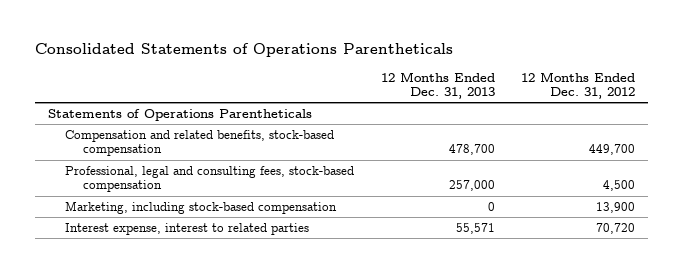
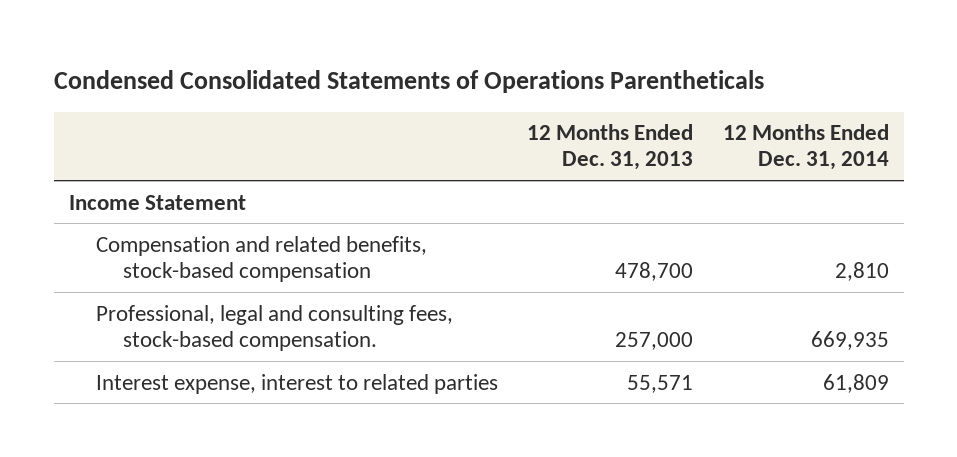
- Consolidated Statements of Operations Parentheticals
+ Condensed Consolidated Statements of Operations Parentheticals
- | 12 Months Ended Dec. 31, 2013 | 12 Months Ended Dec. 31, 2012
+ | 12 Months Ended Dec. 31, 2013 | 12 Months Ended Dec. 31, 2014
- Statements of Operations Parentheticals
+ Income Statement
- Professional, legal and consulting fees, stock-based compensation | 257,000 | 4,500
- Marketing, including stock-based compensation | 0 | 13,900
+ Professional, legal and consulting fees, stock-based compensation. | 257,000 | 669,935

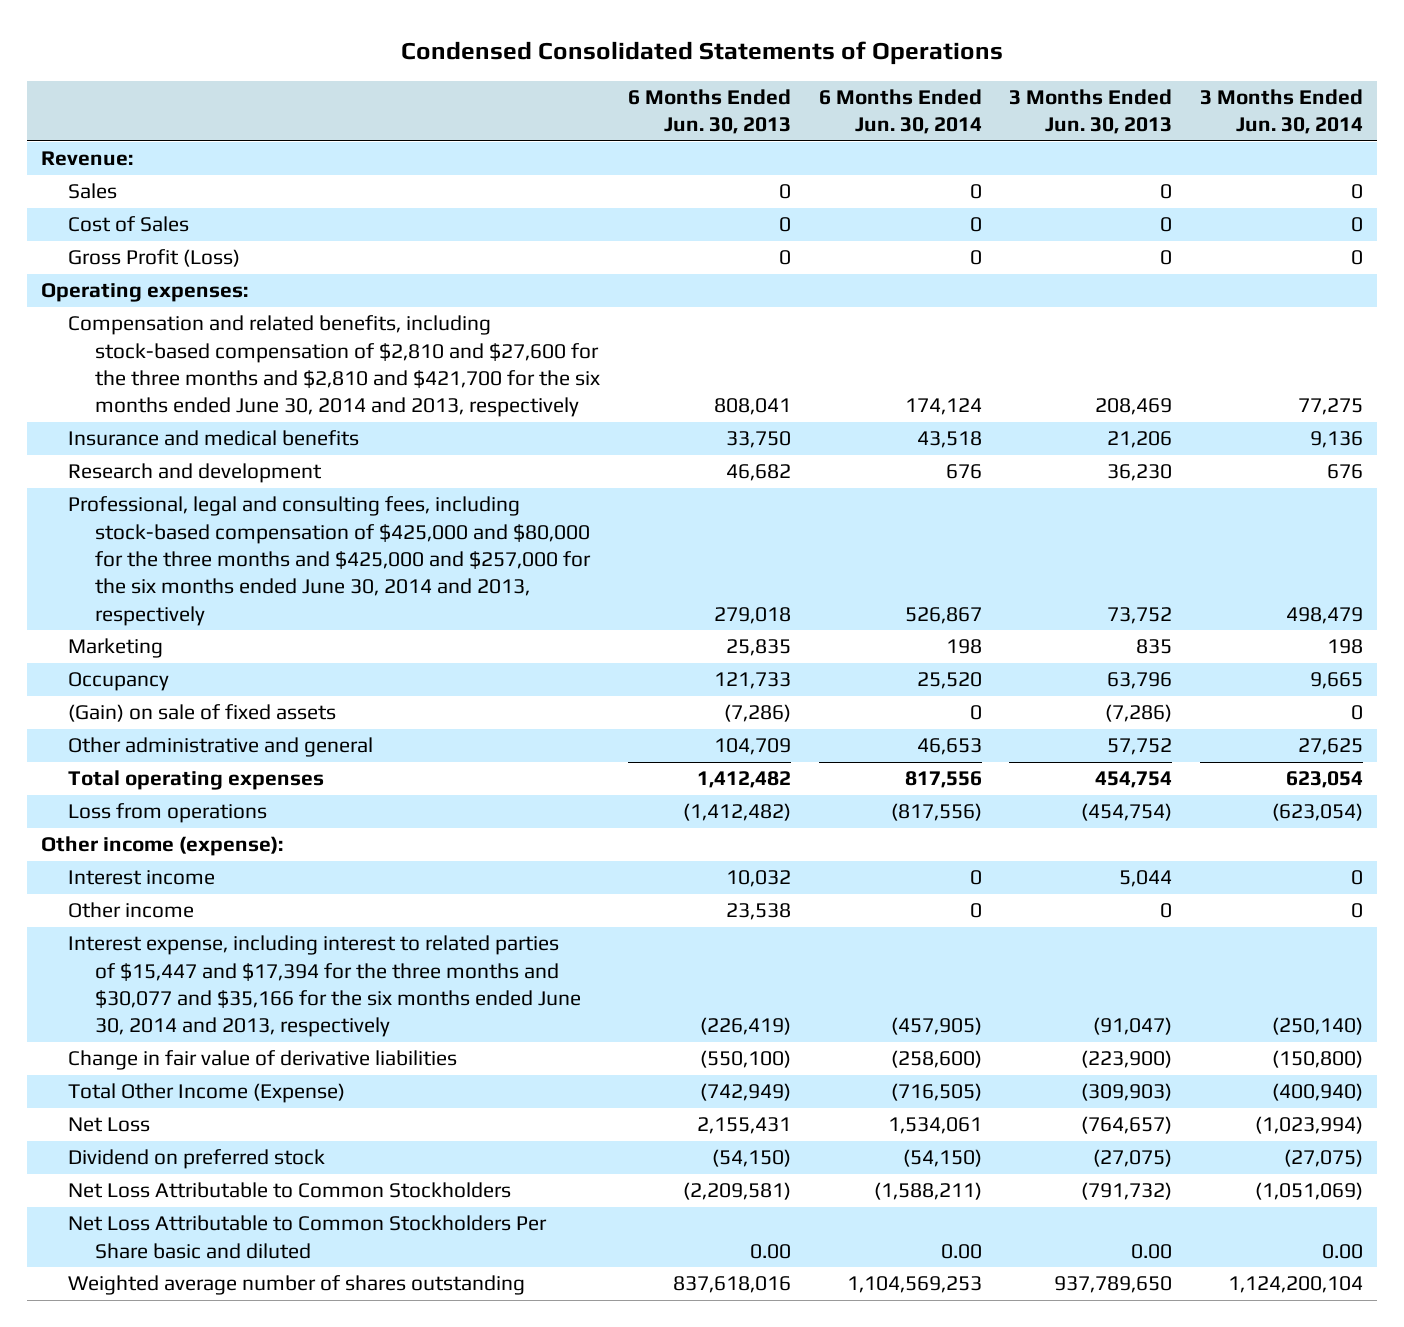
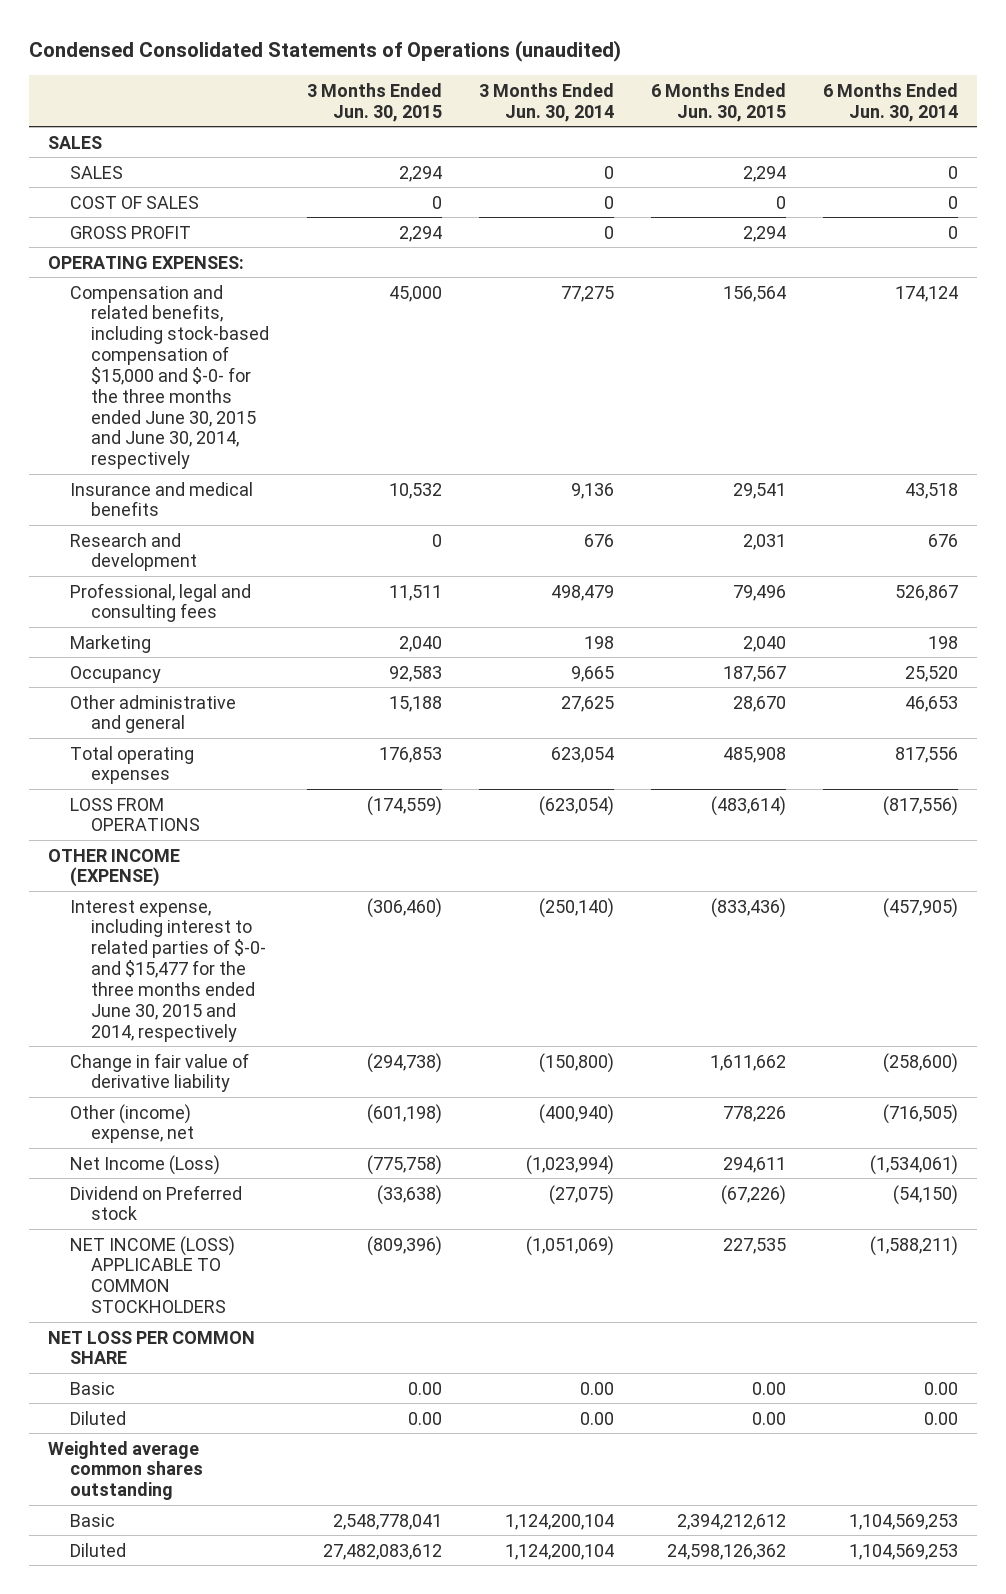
- Condensed Consolidated Statements of Operations
+ Condensed Consolidated Statements of Operations (unaudited)
- | 6 Months Ended Jun. 30, 2013 | 6 Months Ended Jun. 30, 2014 | 3 Months Ended Jun. 30, 2013 | 3 Months Ended Jun. 30, 2014
+ | 3 Months Ended Jun. 30, 2015 | 3 Months Ended Jun. 30, 2014 | 6 Months Ended Jun. 30, 2015 | 6 Months Ended Jun. 30, 2014
- Revenue:
- Sales | 0 | 0 | 0 | 0
- Cost of Sales | 0 | 0 | 0 | 0
- Gross Profit (Loss) | 0 | 0 | 0 | 0
- Operating expenses:
- Compensation and related benefits, including stock-based compensation of $2,810 and $27,600 for the three months and $2,810 and $421,700 for the six months ended June 30, 2014 and 2013, respectively | 808,041 | 174,124 | 208,469 | 77,275
+ SALES
+ SALES | 2,294 | 0 | 2,294 | 0
+ COST OF SALES | 0 | 0 | 0 | 0
+ GROSS PROFIT | 2,294 | 0 | 2,294 | 0
+ OPERATING EXPENSES:
+ Compensation and related benefits, including stock-based compensation of $15,000 and $-0- for the three months ended June 30, 2015 and June 30, 2014, respectively | 45,000 | 77,275 | 156,564 | 174,124
- Professional, legal and consulting fees, including stock-based compensation of $425,000 and $80,000 for the three months and $425,000 and $257,000 for the six months ended June 30, 2014 and 2013, respectively | 279,018 | 526,867 | 73,752 | 498,479
+ Professional, legal and consulting fees | 11,511 | 498,479 | 79,496 | 526,867
- (Gain) on sale of fixed assets | (7,286) | 0 | (7,286) | 0
- Loss from operations | (1,412,482) | (817,556) | (454,754) | (623,054)
- Other income (expense):
- Interest income | 10,032 | 0 | 5,044 | 0
- Other income | 23,538 | 0 | 0 | 0
- Interest expense, including interest to related parties of $15,447 and $17,394 for the three months and $30,077 and $35,166 for the six months ended June 30, 2014 and 2013, respectively | (226,419) | (457,905) | (91,047) | (250,140)
- Change in fair value of derivative liabilities | (550,100) | (258,600) | (223,900) | (150,800)
- Total Other Income (Expense) | (742,949) | (716,505) | (309,903) | (400,940)
- Net Loss | 2,155,431 | 1,534,061 | (764,657) | (1,023,994)
- Dividend on preferred stock | (54,150) | (54,150) | (27,075) | (27,075)
- Net Loss Attributable to Common Stockholders | (2,209,581) | (1,588,211) | (791,732) | (1,051,069)
- Net Loss Attributable to Common Stockholders Per Share basic and diluted | 0.00 | 0.00 | 0.00 | 0.00
- Weighted average number of shares outstanding | 837,618,016 | 1,104,569,253 | 937,789,650 | 1,124,200,104
+ LOSS FROM OPERATIONS | (174,559) | (623,054) | (483,614) | (817,556)
+ OTHER INCOME (EXPENSE)
+ Interest expense, including interest to related parties of $-0- and $15,477 for the three months ended June 30, 2015 and 2014, respectively | (306,460) | (250,140) | (833,436) | (457,905)
+ Change in fair value of derivative liability | (294,738) | (150,800) | 1,611,662 | (258,600)
+ Other (income) expense, net | (601,198) | (400,940) | 778,226 | (716,505)
+ Net Income (Loss) | (775,758) | (1,023,994) | 294,611 | (1,534,061)
+ Dividend on Preferred stock | (33,638) | (27,075) | (67,226) | (54,150)
+ NET INCOME (LOSS) APPLICABLE TO COMMON STOCKHOLDERS | (809,396) | (1,051,069) | 227,535 | (1,588,211)
+ NET LOSS PER COMMON SHARE
+ Basic | 0.00 | 0.00 | 0.00 | 0.00
+ Diluted | 0.00 | 0.00 | 0.00 | 0.00
+ Weighted average common shares outstanding
+ Basic | 2,548,778,041 | 1,124,200,104 | 2,394,212,612 | 1,104,569,253
+ Diluted | 27,482,083,612 | 1,124,200,104 | 24,598,126,362 | 1,104,569,253

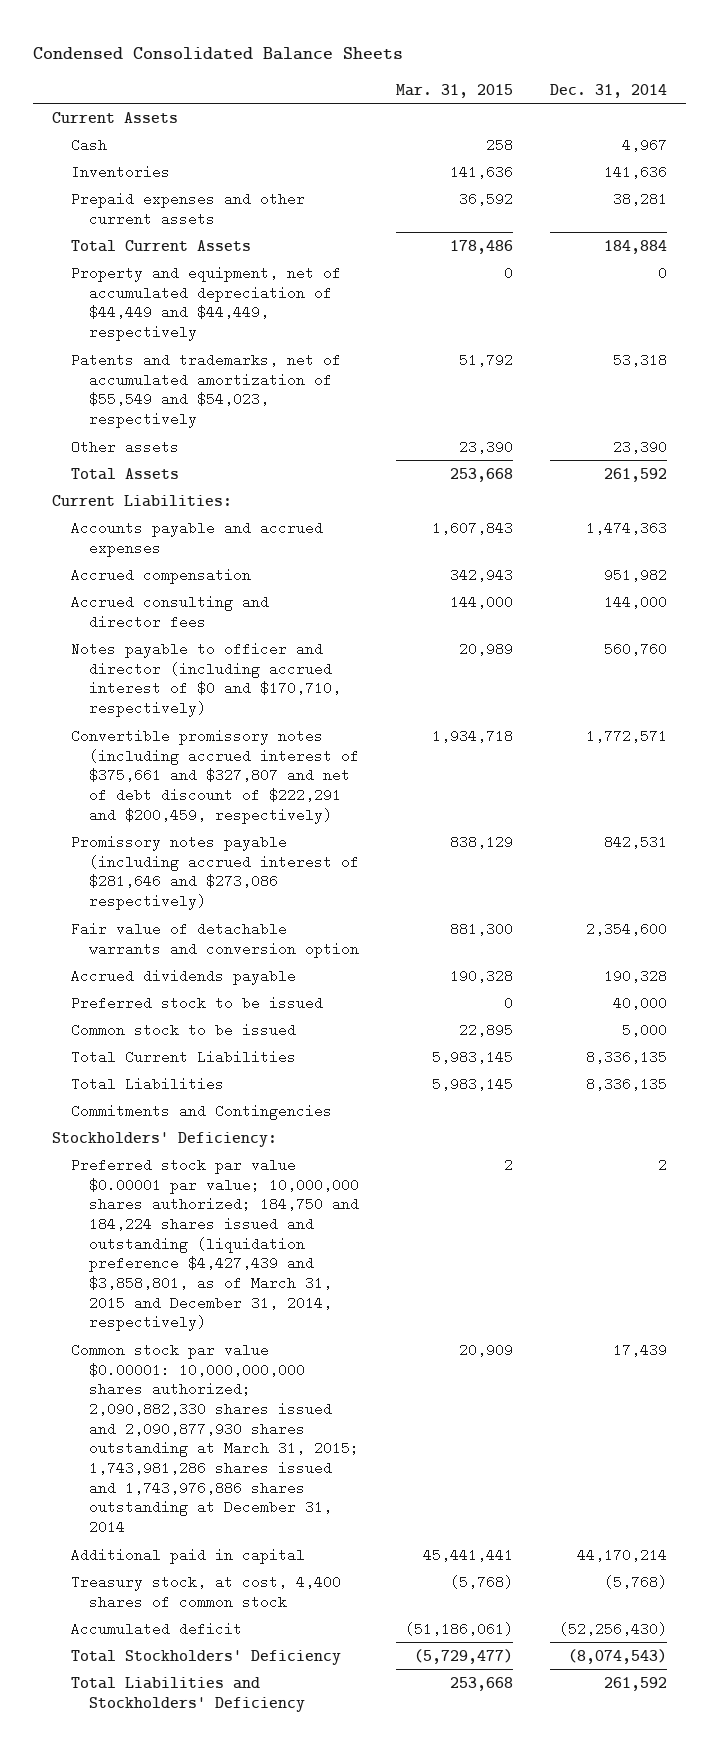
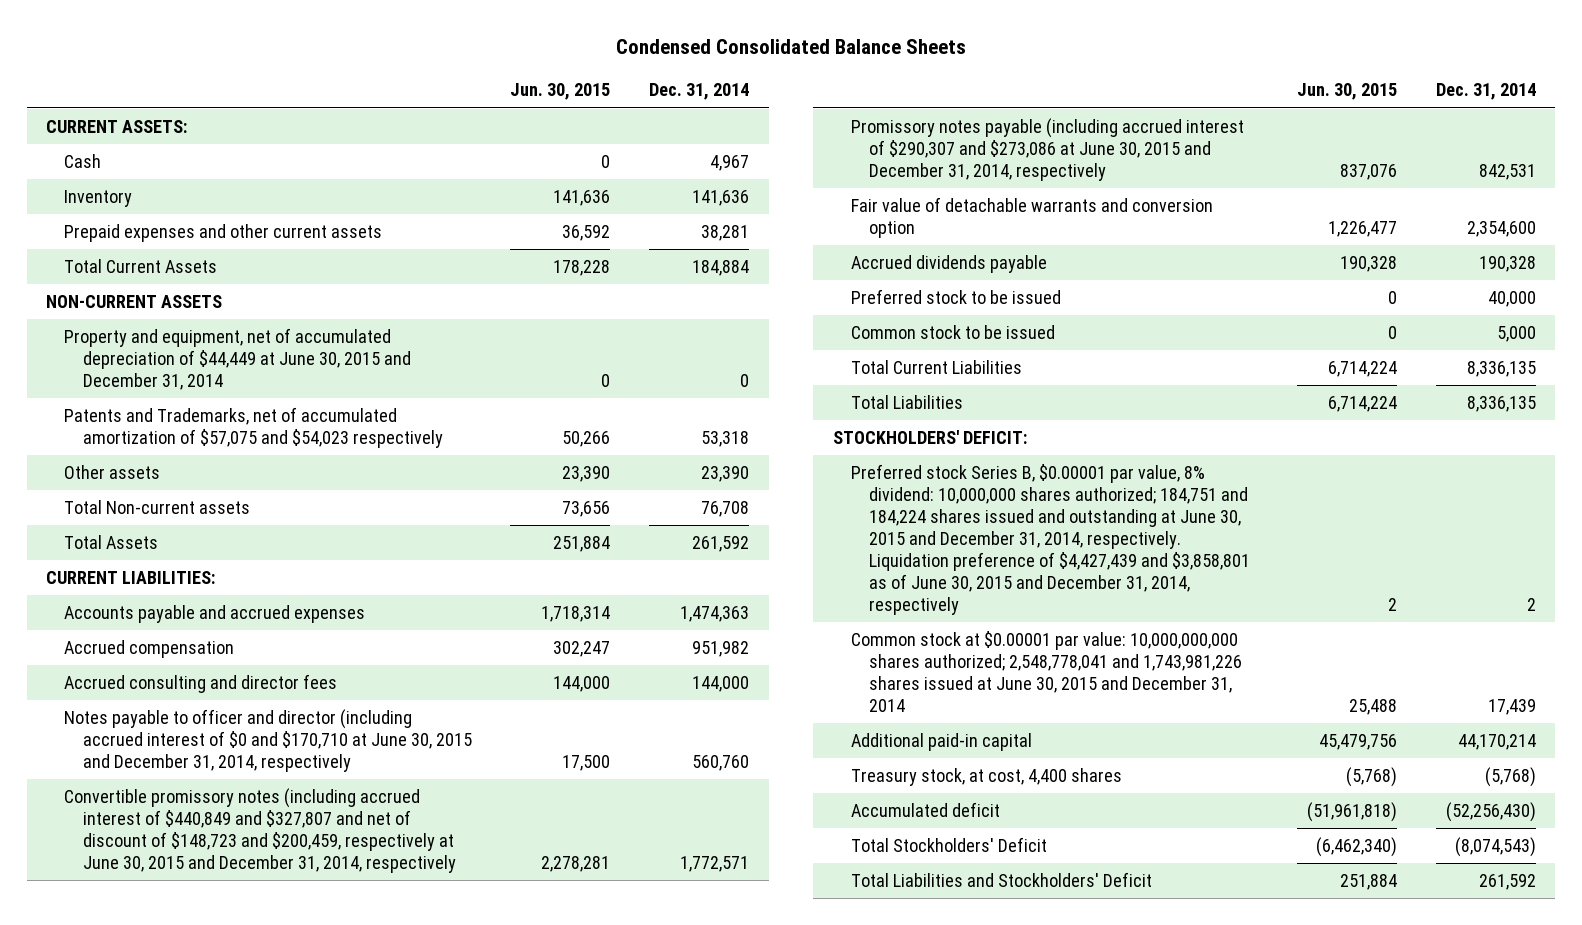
- | Mar. 31, 2015 | Dec. 31, 2014
+ | Jun. 30, 2015 | Dec. 31, 2014
- Current Assets
+ CURRENT ASSETS:
- Inventories | 141,636 | 141,636
+ Inventory | 141,636 | 141,636
- Property and equipment, net of accumulated depreciation of $44,449 and $44,449, respectively | 0 | 0
- Patents and trademarks, net of accumulated amortization of $55,549 and $54,023, respectively | 51,792 | 53,318
+ NON-CURRENT ASSETS
+ Property and equipment, net of accumulated depreciation of $44,449 at June 30, 2015 and December 31, 2014 | 0 | 0
+ Patents and Trademarks, net of accumulated amortization of $57,075 and $54,023 respectively | 50,266 | 53,318
+ Total Non-current assets | 73,656 | 76,708
- Current Liabilities:
+ CURRENT LIABILITIES:
- Notes payable to officer and director (including accrued interest of $0 and $170,710, respectively) | 20,989 | 560,760
- Convertible promissory notes (including accrued interest of $375,661 and $327,807 and net of debt discount of $222,291 and $200,459, respectively) | 1,934,718 | 1,772,571
- Promissory notes payable (including accrued interest of $281,646 and $273,086 respectively) | 838,129 | 842,531
+ Notes payable to officer and director (including accrued interest of $0 and $170,710 at June 30, 2015 and December 31, 2014, respectively | 17,500 | 560,760
+ Convertible promissory notes (including accrued interest of $440,849 and $327,807 and net of discount of $148,723 and $200,459, respectively at June 30, 2015 and December 31, 2014, respectively | 2,278,281 | 1,772,571
+ Promissory notes payable (including accrued interest of $290,307 and $273,086 at June 30, 2015 and December 31, 2014, respectively | 837,076 | 842,531
- Commitments and Contingencies
- Stockholders' Deficiency:
- Preferred stock par value $0.00001 par value; 10,000,000 shares authorized; 184,750 and 184,224 shares issued and outstanding (liquidation preference $4,427,439 and $3,858,801, as of March 31, 2015 and December 31, 2014, respectively) | 2 | 2
- Common stock par value $0.00001: 10,000,000,000 shares authorized; 2,090,882,330 shares issued and 2,090,877,930 shares outstanding at March 31, 2015; 1,743,981,286 shares issued and 1,743,976,886 shares outstanding at December 31, 2014 | 20,909 | 17,439
- Additional paid in capital | 45,441,441 | 44,170,214
- Treasury stock, at cost, 4,400 shares of common stock | (5,768) | (5,768)
+ STOCKHOLDERS' DEFICIT:
+ Preferred stock Series B, $0.00001 par value, 8% dividend: 10,000,000 shares authorized; 184,751 and 184,224 shares issued and outstanding at June 30, 2015 and December 31, 2014, respectively. Liquidation preference of $4,427,439 and $3,858,801 as of June 30, 2015 and December 31, 2014, respectively | 2 | 2
+ Common stock at $0.00001 par value: 10,000,000,000 shares authorized; 2,548,778,041 and 1,743,981,226 shares issued at June 30, 2015 and December 31, 2014 | 25,488 | 17,439
+ Additional paid-in capital | 45,479,756 | 44,170,214
+ Treasury stock, at cost, 4,400 shares | (5,768) | (5,768)
- Total Stockholders' Deficiency | (5,729,477) | (8,074,543)
- Total Liabilities and Stockholders' Deficiency | 253,668 | 261,592
+ Total Stockholders' Deficit | (6,462,340) | (8,074,543)
+ Total Liabilities and Stockholders' Deficit | 251,884 | 261,592

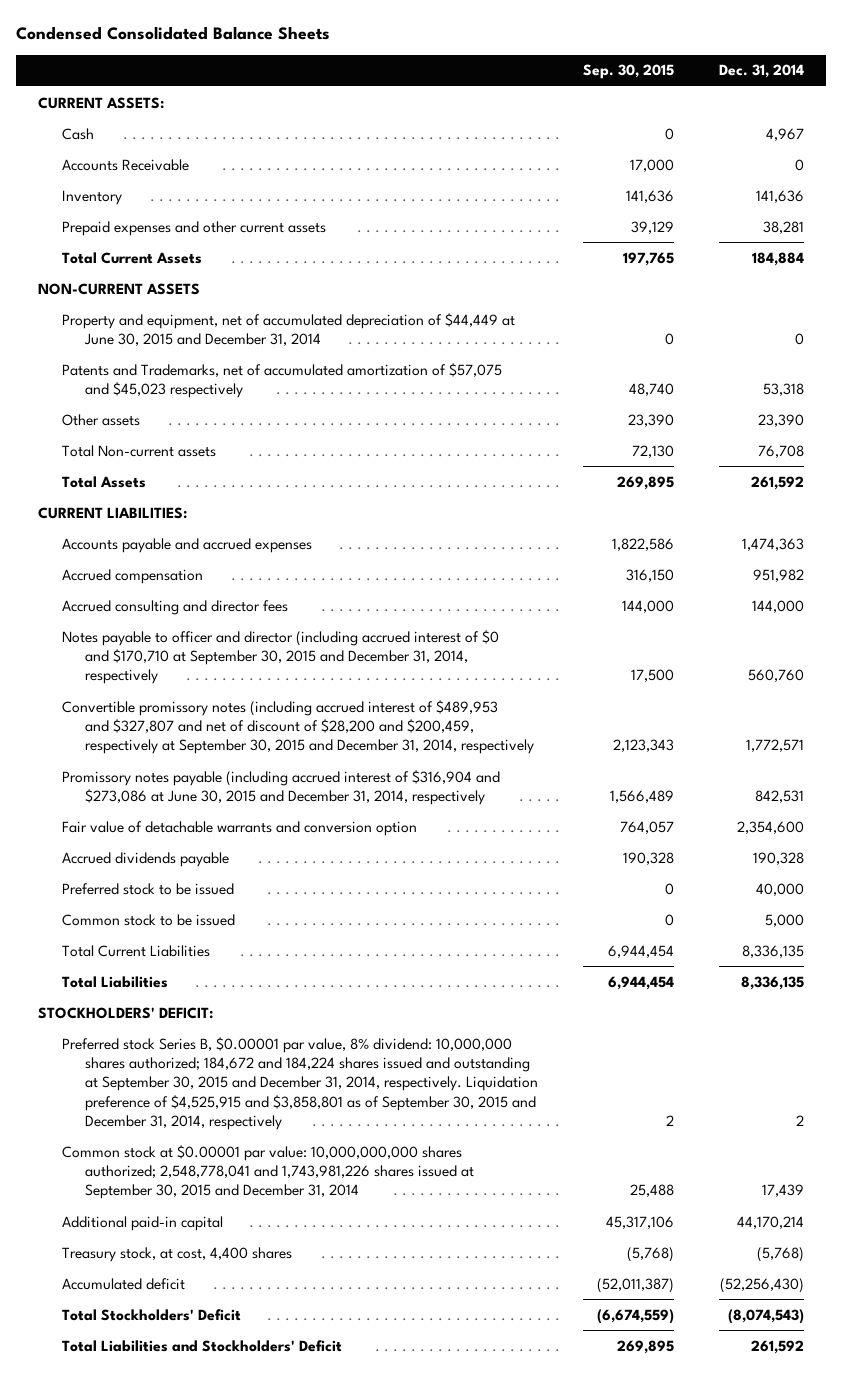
- | Jun. 30, 2015 | Dec. 31, 2014
+ | Sep. 30, 2015 | Dec. 31, 2014
+ Accounts Receivable | 17,000 | 0
- Patents and Trademarks, net of accumulated amortization of $57,075 and $54,023 respectively | 50,266 | 53,318
+ Patents and Trademarks, net of accumulated amortization of $57,075 and $45,023 respectively | 48,740 | 53,318
- Notes payable to officer and director (including accrued interest of $0 and $170,710 at June 30, 2015 and December 31, 2014, respectively | 17,500 | 560,760
- Convertible promissory notes (including accrued interest of $440,849 and $327,807 and net of discount of $148,723 and $200,459, respectively at June 30, 2015 and December 31, 2014, respectively | 2,278,281 | 1,772,571
- Promissory notes payable (including accrued interest of $290,307 and $273,086 at June 30, 2015 and December 31, 2014, respectively | 837,076 | 842,531
+ Notes payable to officer and director (including accrued interest of $0 and $170,710 at September 30, 2015 and December 31, 2014, respectively | 17,500 | 560,760
+ Convertible promissory notes (including accrued interest of $489,953 and $327,807 and net of discount of $28,200 and $200,459, respectively at September 30, 2015 and December 31, 2014, respectively | 2,123,343 | 1,772,571
+ Promissory notes payable (including accrued interest of $316,904 and $273,086 at June 30, 2015 and December 31, 2014, respectively | 1,566,489 | 842,531
- Preferred stock Series B, $0.00001 par value, 8% dividend: 10,000,000 shares authorized; 184,751 and 184,224 shares issued and outstanding at June 30, 2015 and December 31, 2014, respectively. Liquidation preference of $4,427,439 and $3,858,801 as of June 30, 2015 and December 31, 2014, respectively | 2 | 2
- Common stock at $0.00001 par value: 10,000,000,000 shares authorized; 2,548,778,041 and 1,743,981,226 shares issued at June 30, 2015 and December 31, 2014 | 25,488 | 17,439
+ Preferred stock Series B, $0.00001 par value, 8% dividend: 10,000,000 shares authorized; 184,672 and 184,224 shares issued and outstanding at September 30, 2015 and December 31, 2014, respectively. Liquidation preference of $4,525,915 and $3,858,801 as of September 30, 2015 and December 31, 2014, respectively | 2 | 2
+ Common stock at $0.00001 par value: 10,000,000,000 shares authorized; 2,548,778,041 and 1,743,981,226 shares issued at September 30, 2015 and December 31, 2014 | 25,488 | 17,439

